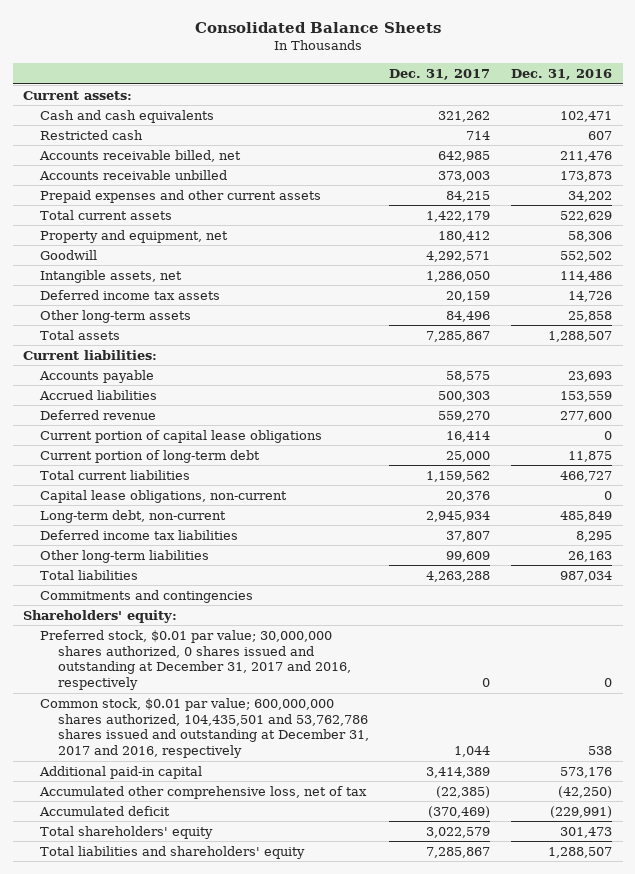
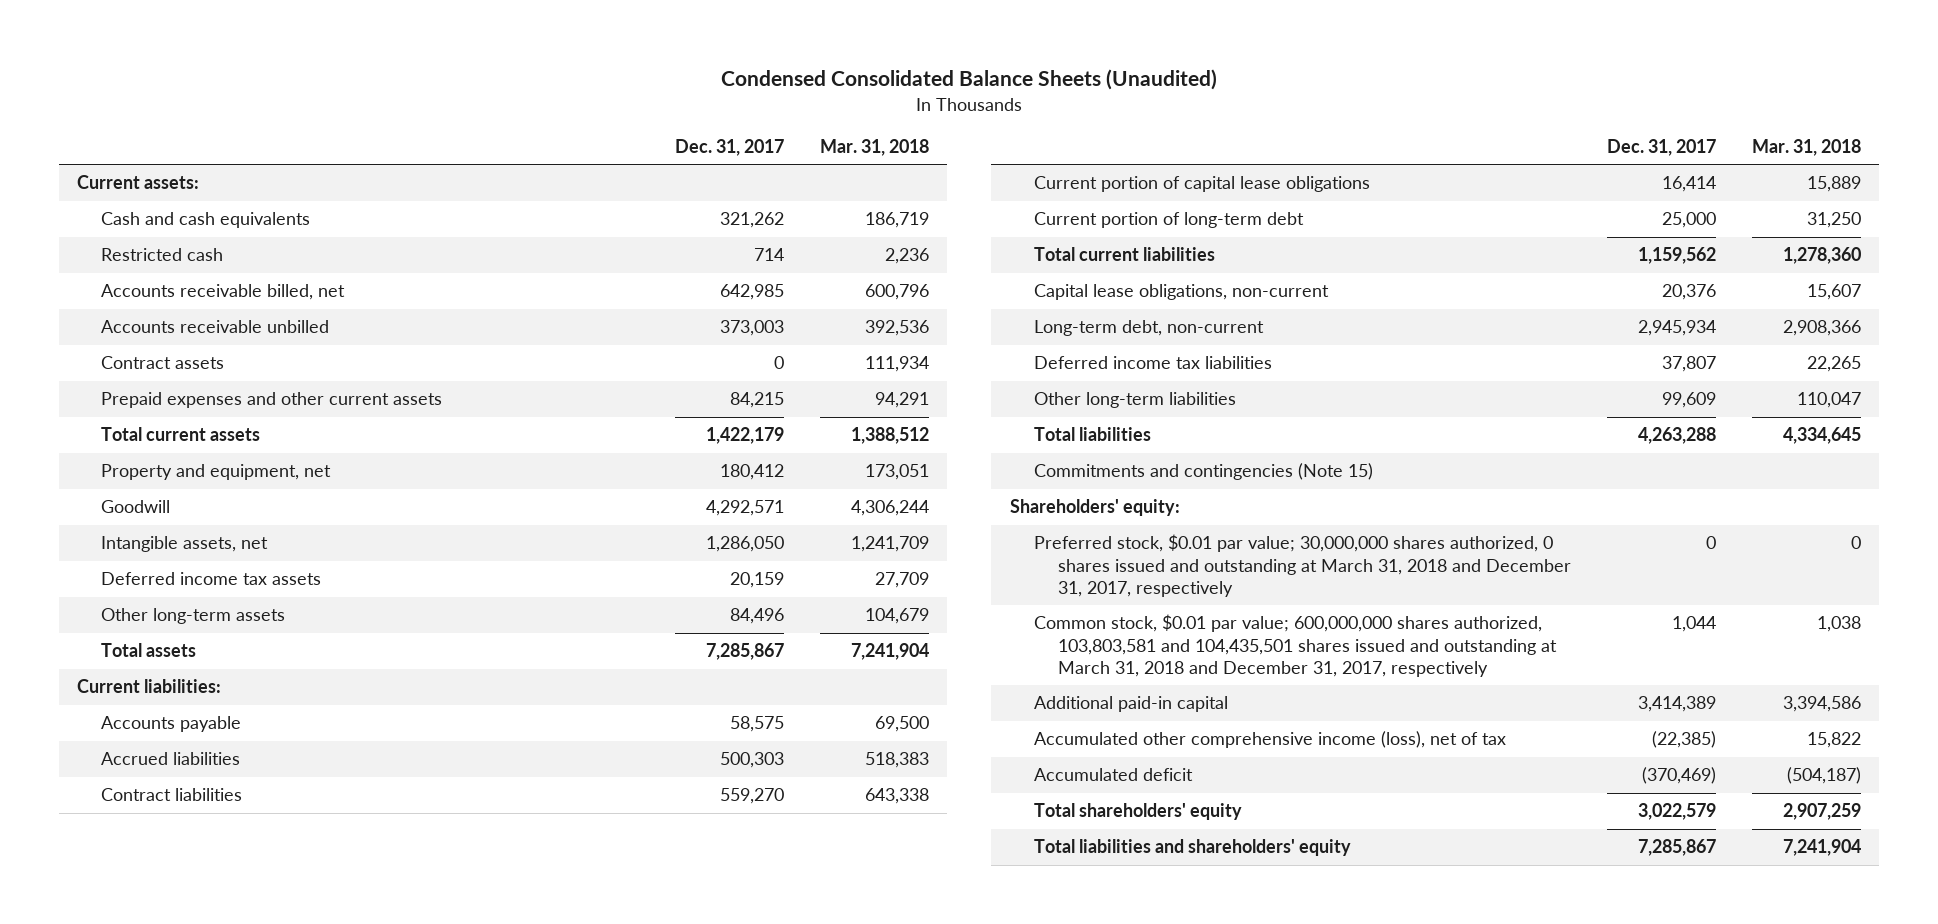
- Consolidated Balance Sheets
+ Condensed Consolidated Balance Sheets (Unaudited)
- | Dec. 31, 2017 | Dec. 31, 2016
+ | Dec. 31, 2017 | Mar. 31, 2018
+ Contract assets | 0 | 111,934
- Deferred revenue | 559,270 | 277,600
+ Contract liabilities | 559,270 | 643,338
- Commitments and contingencies
+ Commitments and contingencies (Note 15)
- Preferred stock, $0.01 par value; 30,000,000 shares authorized, 0 shares issued and outstanding at December 31, 2017 and 2016, respectively | 0 | 0
- Common stock, $0.01 par value; 600,000,000 shares authorized, 104,435,501 and 53,762,786 shares issued and outstanding at December 31, 2017 and 2016, respectively | 1,044 | 538
+ Preferred stock, $0.01 par value; 30,000,000 shares authorized, 0 shares issued and outstanding at March 31, 2018 and December 31, 2017, respectively | 0 | 0
+ Common stock, $0.01 par value; 600,000,000 shares authorized, 103,803,581 and 104,435,501 shares issued and outstanding at March 31, 2018 and December 31, 2017, respectively | 1,044 | 1,038
- Accumulated other comprehensive loss, net of tax | (22,385) | (42,250)
+ Accumulated other comprehensive income (loss), net of tax | (22,385) | 15,822

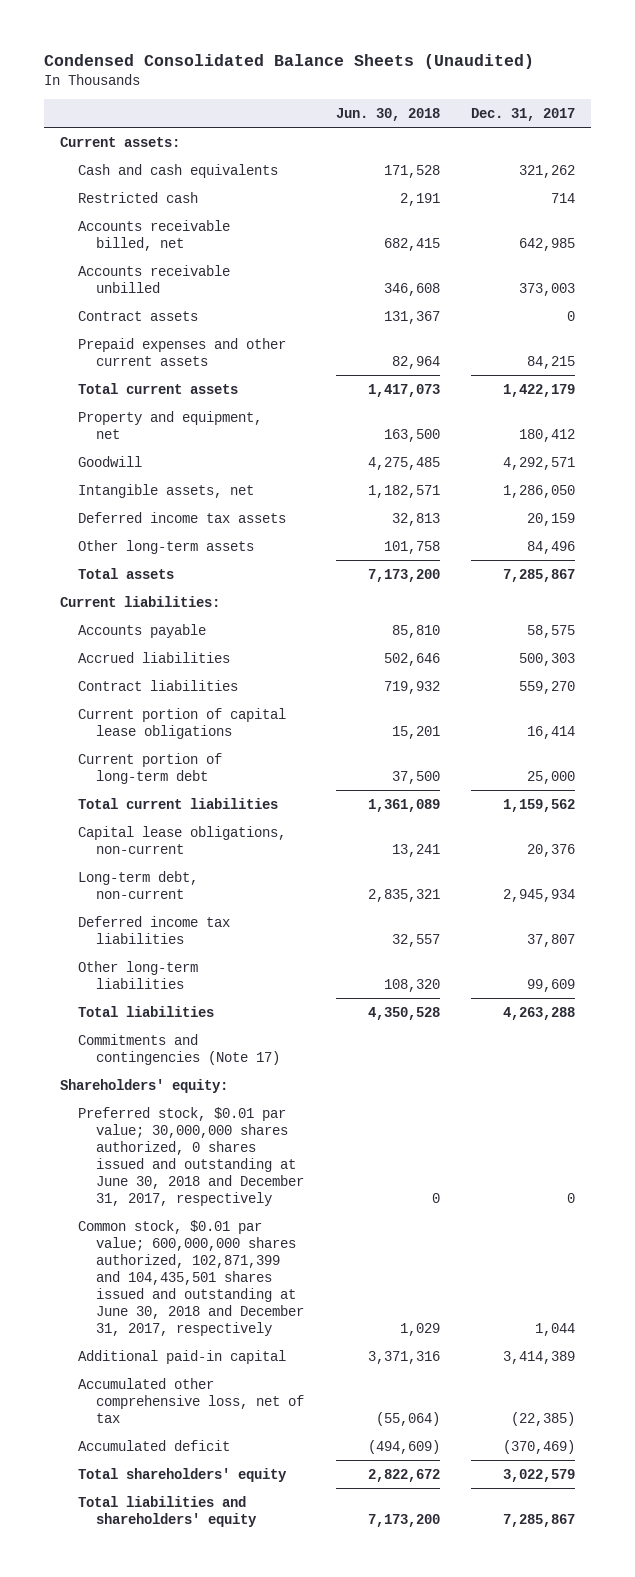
- | Dec. 31, 2017 | Mar. 31, 2018
+ | Jun. 30, 2018 | Dec. 31, 2017
- Commitments and contingencies (Note 15)
+ Commitments and contingencies (Note 17)
- Preferred stock, $0.01 par value; 30,000,000 shares authorized, 0 shares issued and outstanding at March 31, 2018 and December 31, 2017, respectively | 0 | 0
- Common stock, $0.01 par value; 600,000,000 shares authorized, 103,803,581 and 104,435,501 shares issued and outstanding at March 31, 2018 and December 31, 2017, respectively | 1,044 | 1,038
+ Preferred stock, $0.01 par value; 30,000,000 shares authorized, 0 shares issued and outstanding at June 30, 2018 and December 31, 2017, respectively | 0 | 0
+ Common stock, $0.01 par value; 600,000,000 shares authorized, 102,871,399 and 104,435,501 shares issued and outstanding at June 30, 2018 and December 31, 2017, respectively | 1,029 | 1,044
- Accumulated other comprehensive income (loss), net of tax | (22,385) | 15,822
+ Accumulated other comprehensive loss, net of tax | (55,064) | (22,385)

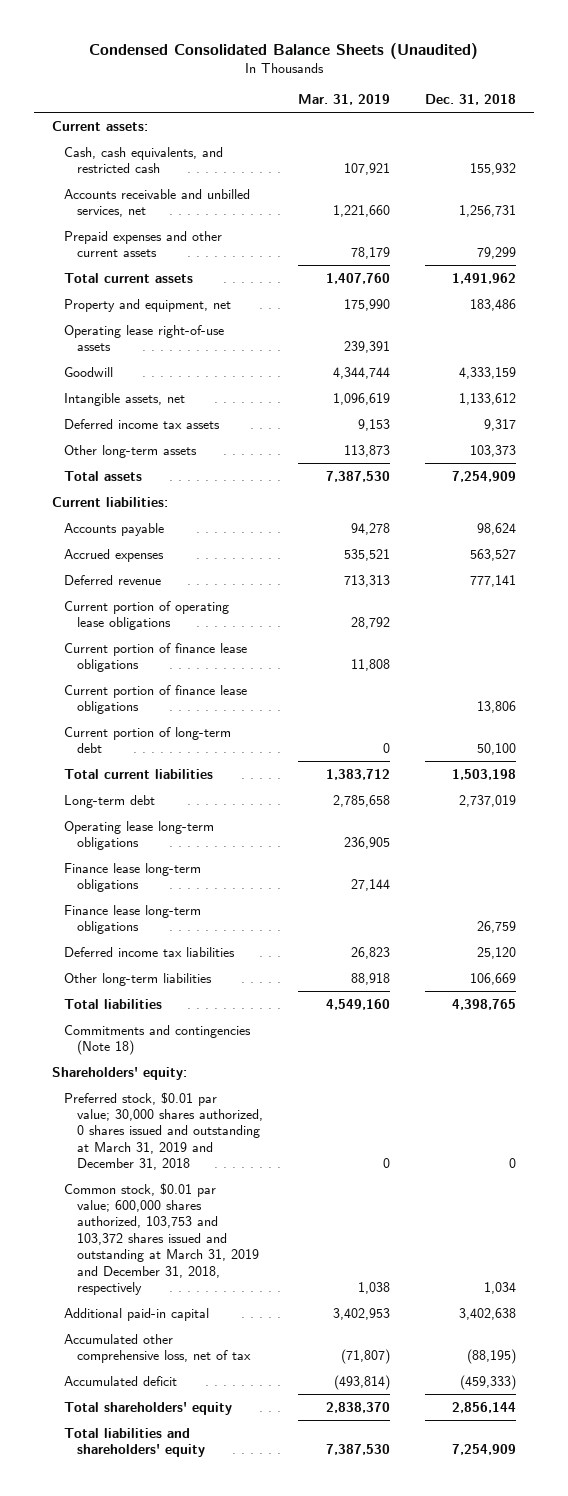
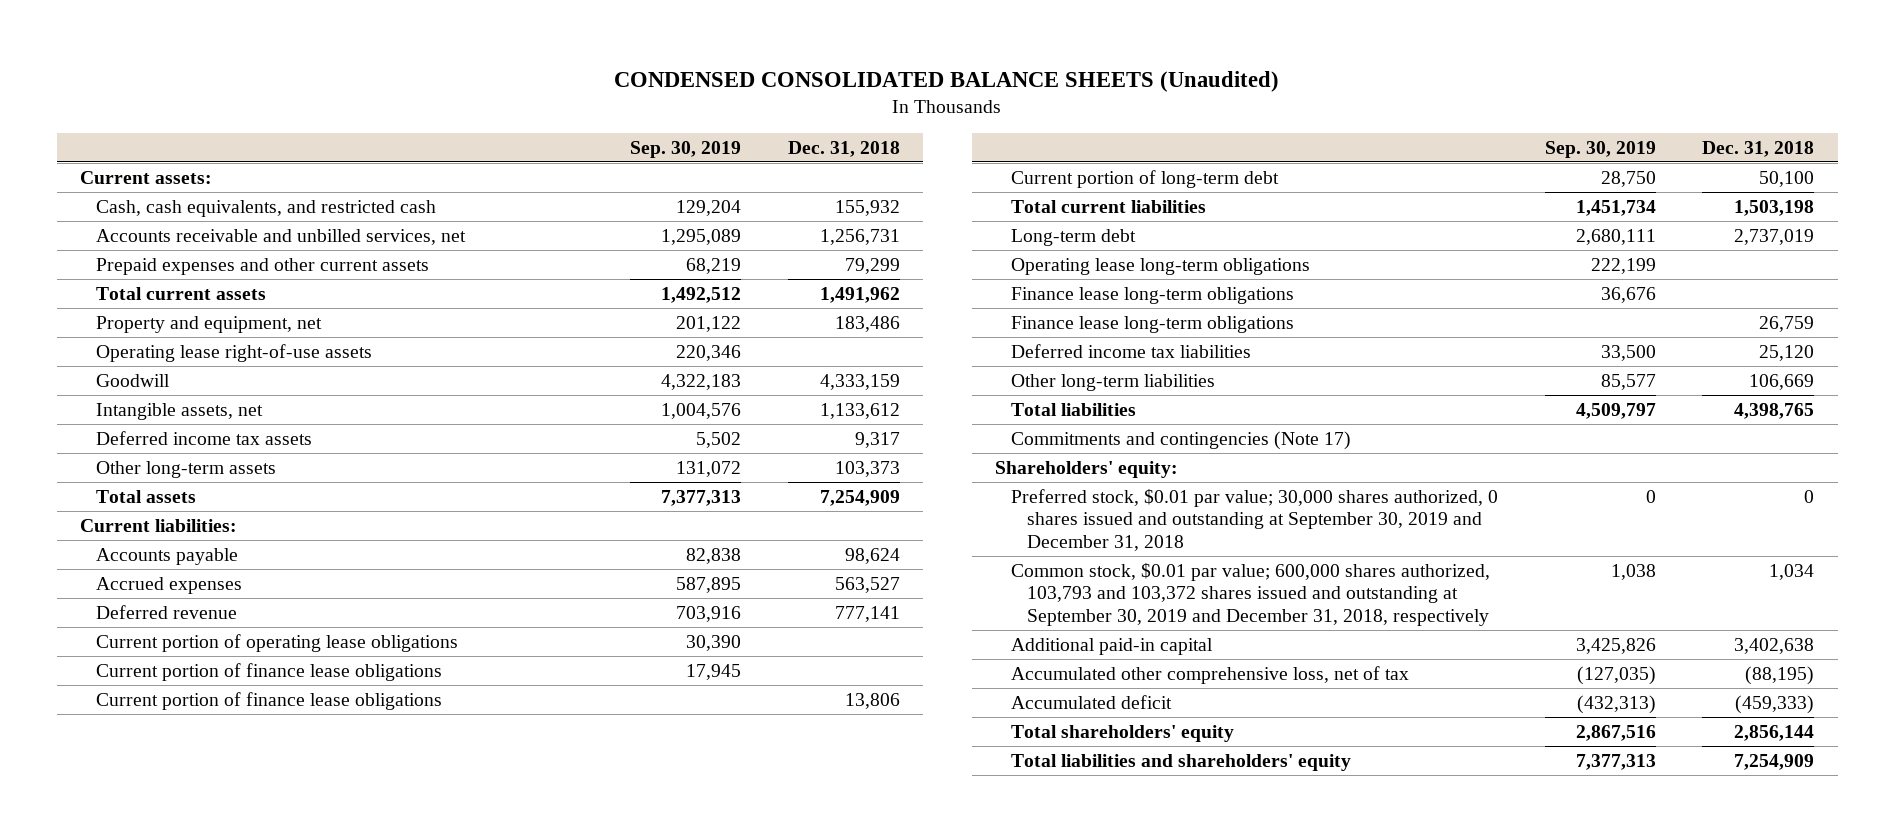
- Condensed Consolidated Balance Sheets (Unaudited)
+ CONDENSED CONSOLIDATED BALANCE SHEETS (Unaudited)
- | Mar. 31, 2019 | Dec. 31, 2018
+ | Sep. 30, 2019 | Dec. 31, 2018
- Commitments and contingencies (Note 18)
+ Commitments and contingencies (Note 17)
- Preferred stock, $0.01 par value; 30,000 shares authorized, 0 shares issued and outstanding at March 31, 2019 and December 31, 2018 | 0 | 0
- Common stock, $0.01 par value; 600,000 shares authorized, 103,753 and 103,372 shares issued and outstanding at March 31, 2019 and December 31, 2018, respectively | 1,038 | 1,034
+ Preferred stock, $0.01 par value; 30,000 shares authorized, 0 shares issued and outstanding at September 30, 2019 and December 31, 2018 | 0 | 0
+ Common stock, $0.01 par value; 600,000 shares authorized, 103,793 and 103,372 shares issued and outstanding at September 30, 2019 and December 31, 2018, respectively | 1,038 | 1,034

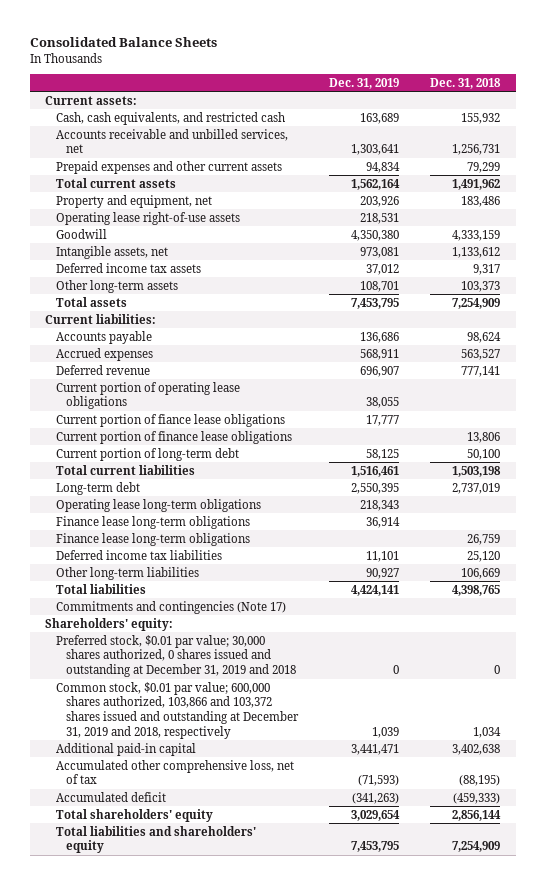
- CONDENSED CONSOLIDATED BALANCE SHEETS (Unaudited)
+ Consolidated Balance Sheets
- | Sep. 30, 2019 | Dec. 31, 2018
+ | Dec. 31, 2019 | Dec. 31, 2018
- Current portion of finance lease obligations | 17,945 |
+ Current portion of fiance lease obligations | 17,777 |
- Preferred stock, $0.01 par value; 30,000 shares authorized, 0 shares issued and outstanding at September 30, 2019 and December 31, 2018 | 0 | 0
- Common stock, $0.01 par value; 600,000 shares authorized, 103,793 and 103,372 shares issued and outstanding at September 30, 2019 and December 31, 2018, respectively | 1,038 | 1,034
+ Preferred stock, $0.01 par value; 30,000 shares authorized, 0 shares issued and outstanding at December 31, 2019 and 2018 | 0 | 0
+ Common stock, $0.01 par value; 600,000 shares authorized, 103,866 and 103,372 shares issued and outstanding at December 31, 2019 and 2018, respectively | 1,039 | 1,034

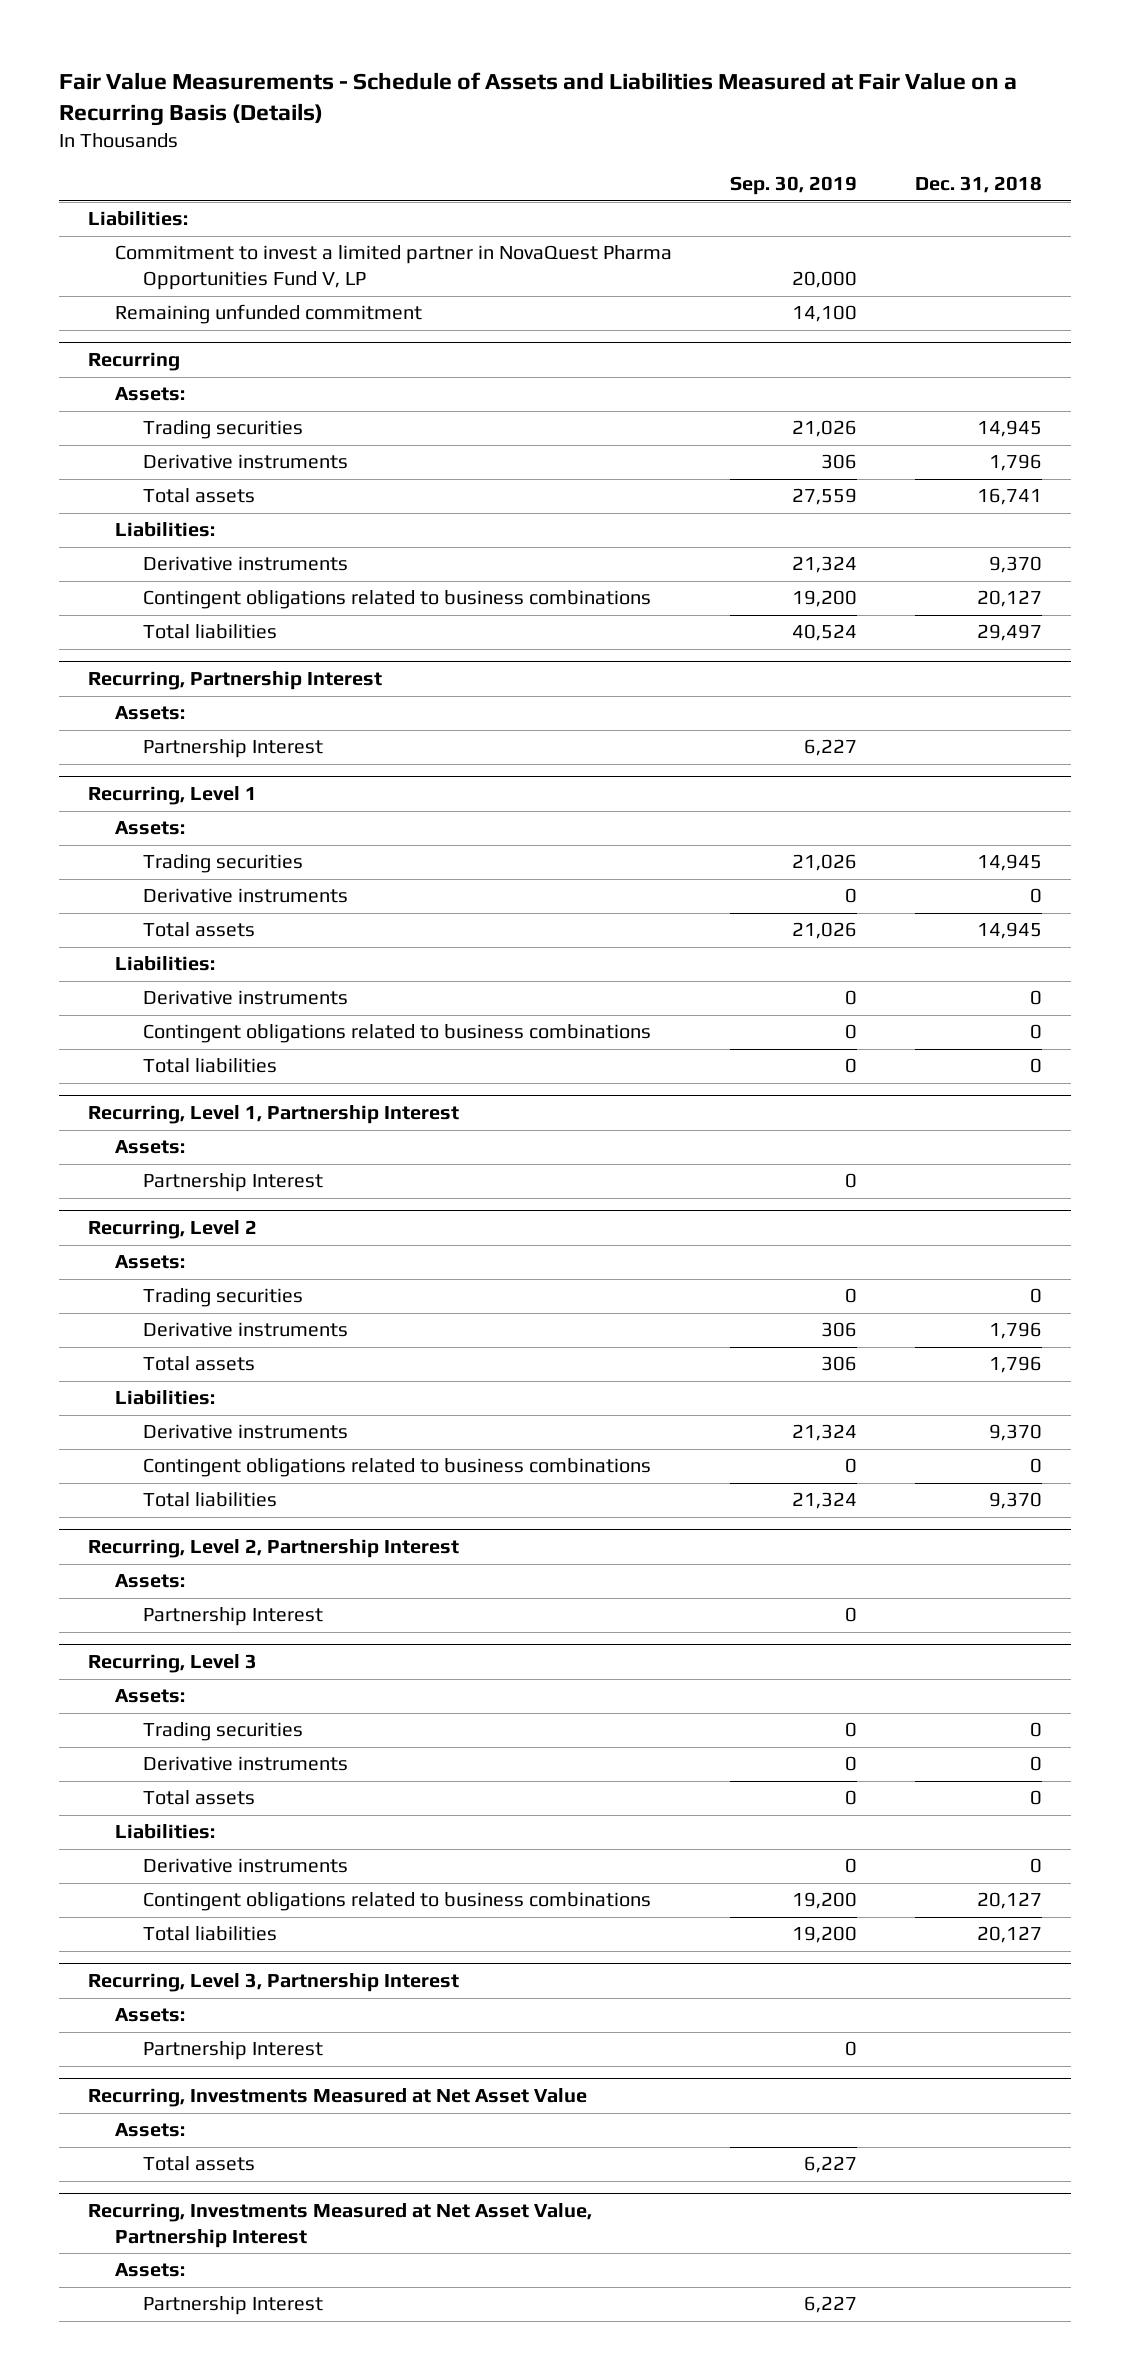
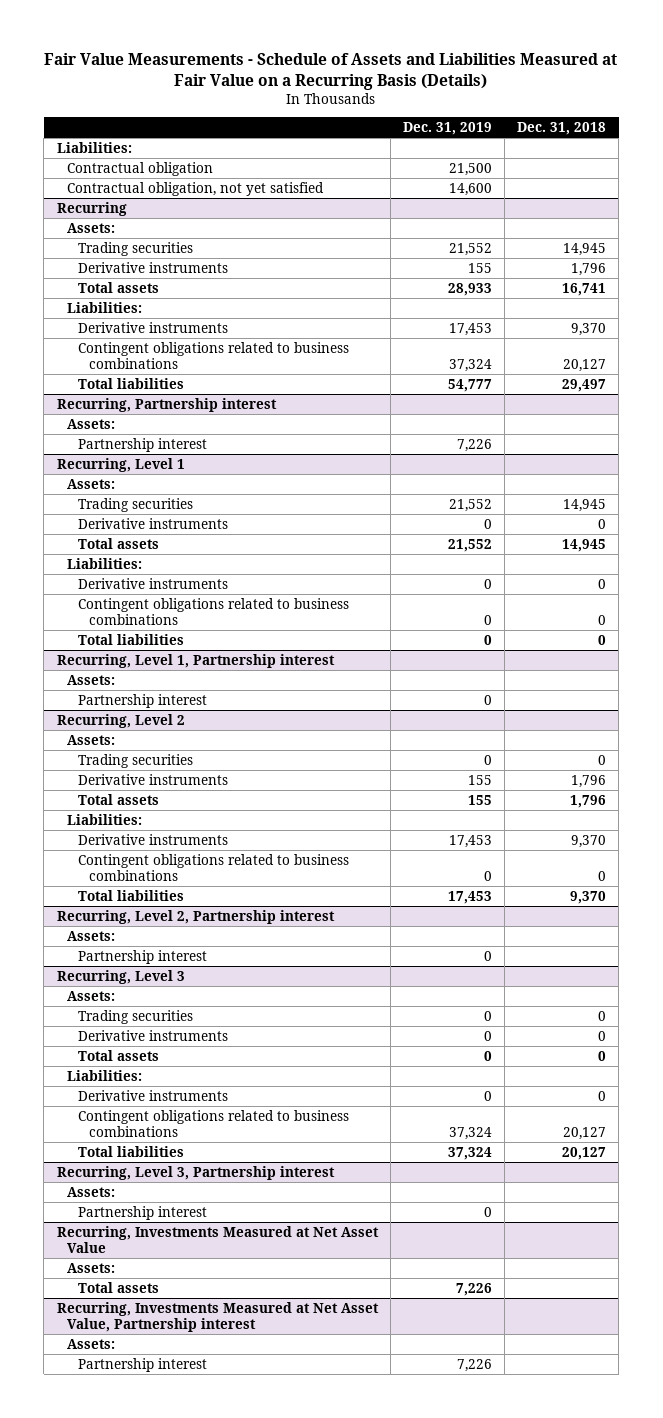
- | Sep. 30, 2019 | Dec. 31, 2018
+ | Dec. 31, 2019 | Dec. 31, 2018
- Commitment to invest a limited partner in NovaQuest Pharma Opportunities Fund V, LP | 20,000 |
- Remaining unfunded commitment | 14,100 |
+ Contractual obligation | 21,500 |
+ Contractual obligation, not yet satisfied | 14,600 |
- Recurring, Partnership Interest
+ Recurring, Partnership interest
- Partnership Interest | 6,227 |
+ Partnership interest | 7,226 |
- Recurring, Level 1, Partnership Interest
+ Recurring, Level 1, Partnership interest
- Partnership Interest | 0 |
+ Partnership interest | 0 |
- Recurring, Level 2, Partnership Interest
+ Recurring, Level 2, Partnership interest
- Partnership Interest | 0 |
+ Partnership interest | 0 |
- Recurring, Level 3, Partnership Interest
+ Recurring, Level 3, Partnership interest
- Partnership Interest | 0 |
+ Partnership interest | 0 |
- Recurring, Investments Measured at Net Asset Value, Partnership Interest
+ Recurring, Investments Measured at Net Asset Value, Partnership interest
- Partnership Interest | 6,227 |
+ Partnership interest | 7,226 |

